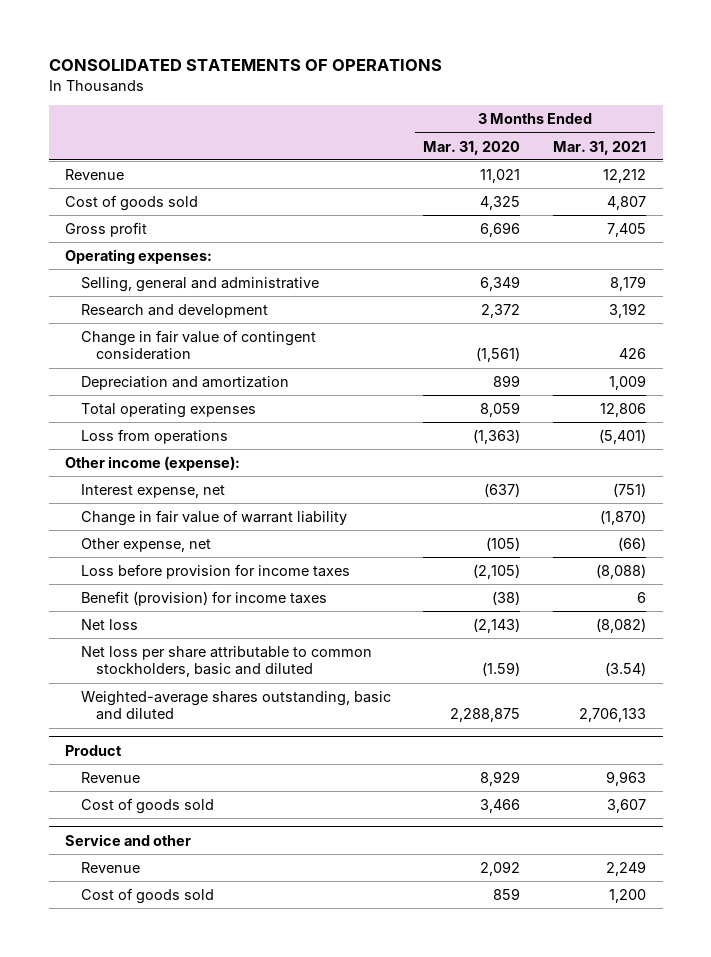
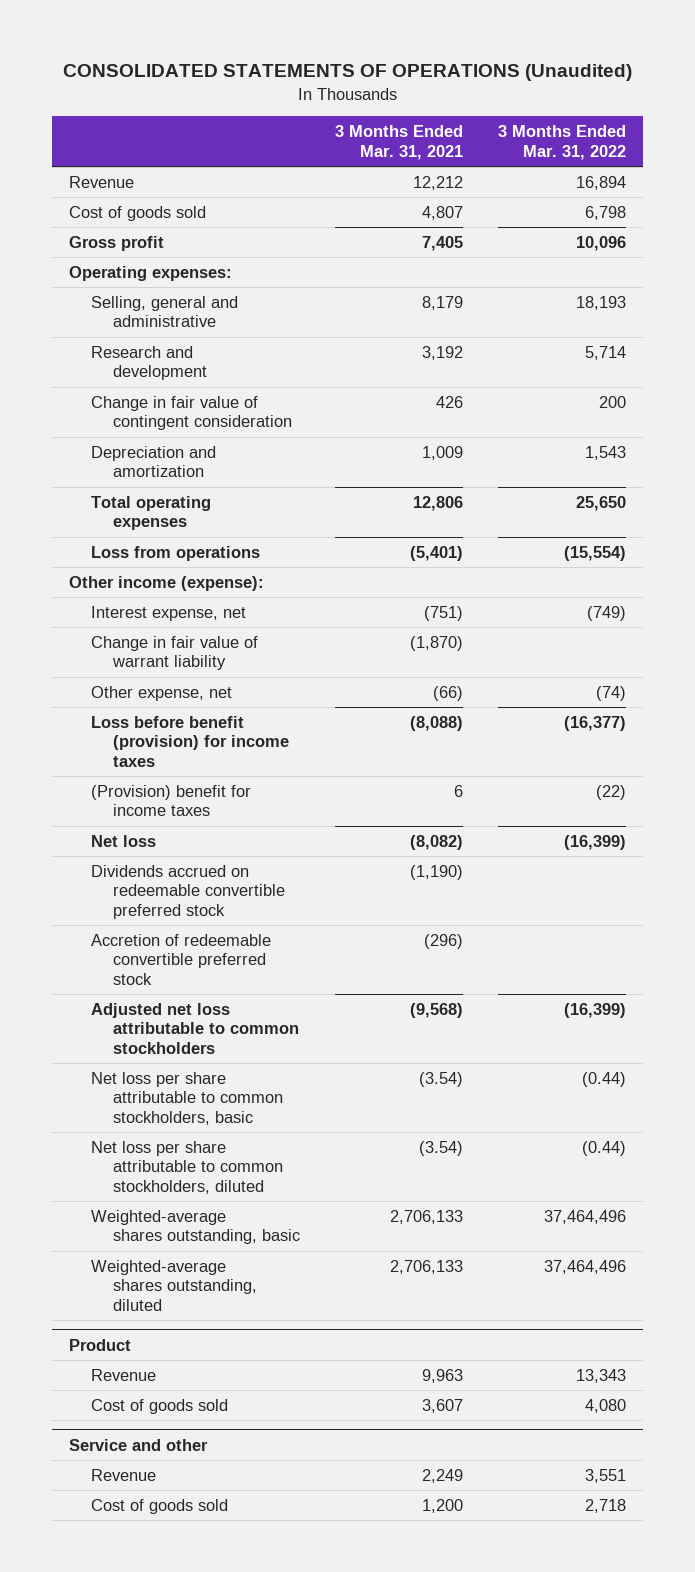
- CONSOLIDATED STATEMENTS OF OPERATIONS
+ CONSOLIDATED STATEMENTS OF OPERATIONS (Unaudited)
- | 3 Months Ended Mar. 31, 2020 | 3 Months Ended Mar. 31, 2021
+ | 3 Months Ended Mar. 31, 2021 | 3 Months Ended Mar. 31, 2022
- Loss before provision for income taxes | (2,105) | (8,088)
- Benefit (provision) for income taxes | (38) | 6
+ Loss before benefit (provision) for income taxes | (8,088) | (16,377)
+ (Provision) benefit for income taxes | 6 | (22)
- Net loss per share attributable to common stockholders, basic and diluted | (1.59) | (3.54)
- Weighted-average shares outstanding, basic and diluted | 2,288,875 | 2,706,133
+ Dividends accrued on redeemable convertible preferred stock | (1,190) |
+ Accretion of redeemable convertible preferred stock | (296) |
+ Adjusted net loss attributable to common stockholders | (9,568) | (16,399)
+ Net loss per share attributable to common stockholders, basic | (3.54) | (0.44)
+ Net loss per share attributable to common stockholders, diluted | (3.54) | (0.44)
+ Weighted-average shares outstanding, basic | 2,706,133 | 37,464,496
+ Weighted-average shares outstanding, diluted | 2,706,133 | 37,464,496

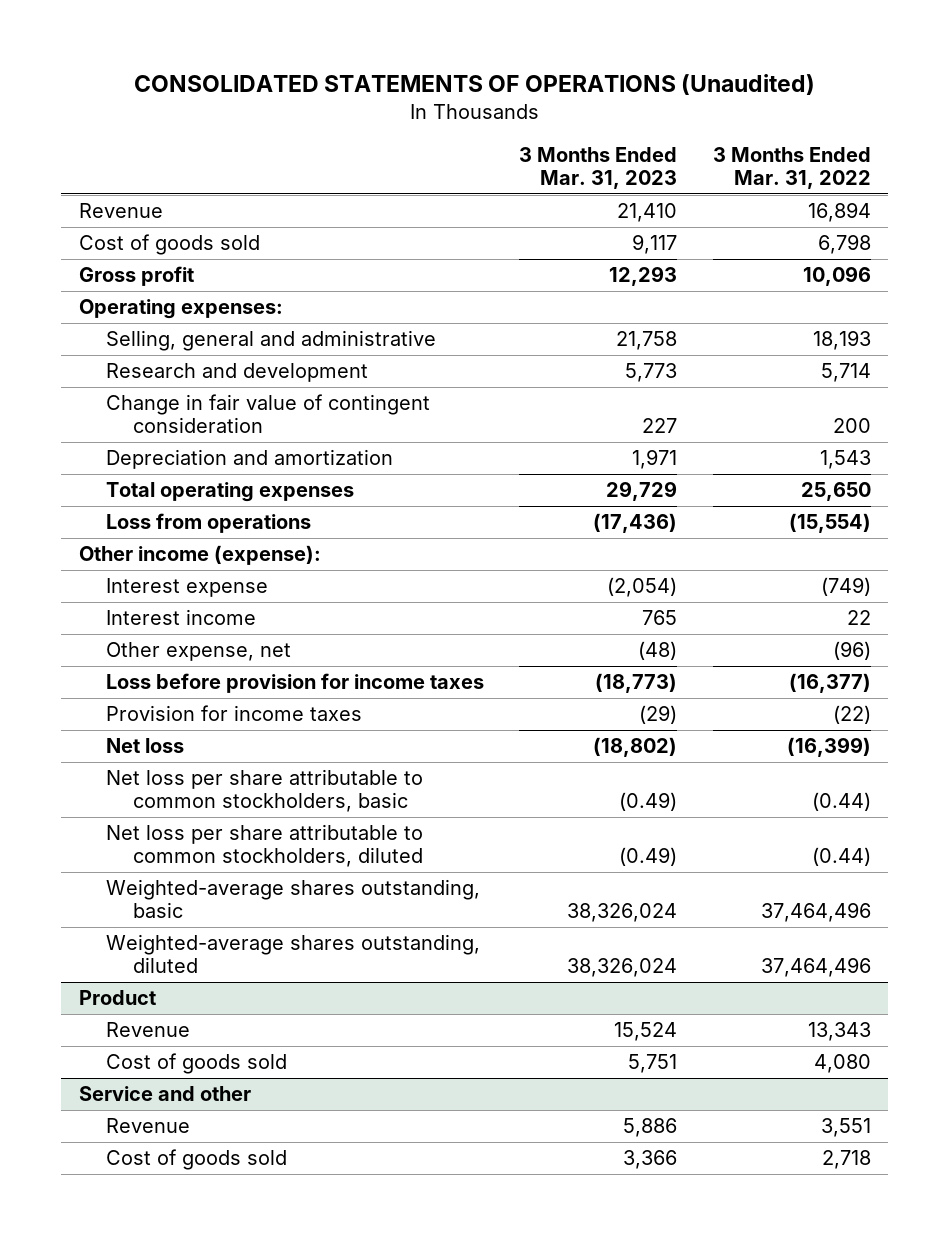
- | 3 Months Ended Mar. 31, 2021 | 3 Months Ended Mar. 31, 2022
+ | 3 Months Ended Mar. 31, 2023 | 3 Months Ended Mar. 31, 2022
- Interest expense, net | (751) | (749)
- Change in fair value of warrant liability | (1,870) |
- Other expense, net | (66) | (74)
- Loss before benefit (provision) for income taxes | (8,088) | (16,377)
- (Provision) benefit for income taxes | 6 | (22)
+ Interest expense | (2,054) | (749)
+ Interest income | 765 | 22
+ Other expense, net | (48) | (96)
+ Loss before provision for income taxes | (18,773) | (16,377)
+ Provision for income taxes | (29) | (22)
- Dividends accrued on redeemable convertible preferred stock | (1,190) |
- Accretion of redeemable convertible preferred stock | (296) |
- Adjusted net loss attributable to common stockholders | (9,568) | (16,399)

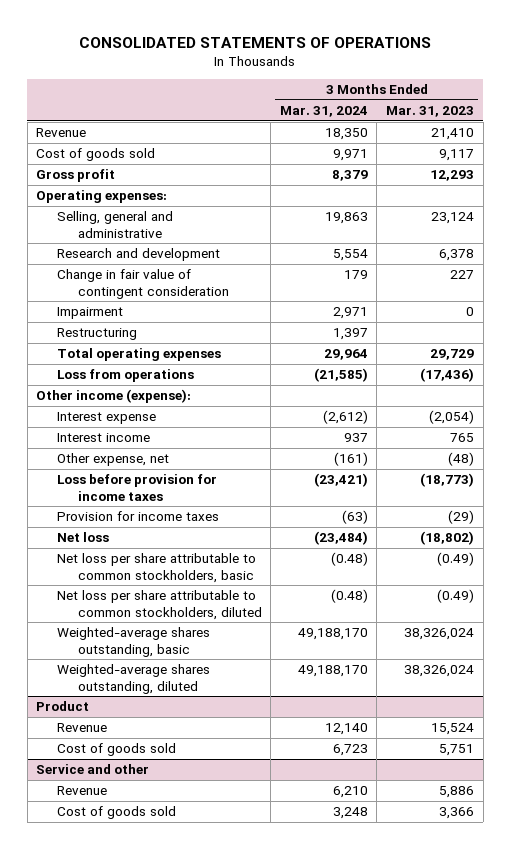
- CONSOLIDATED STATEMENTS OF OPERATIONS (Unaudited)
+ CONSOLIDATED STATEMENTS OF OPERATIONS
- | 3 Months Ended Mar. 31, 2023 | 3 Months Ended Mar. 31, 2022
+ | 3 Months Ended Mar. 31, 2024 | 3 Months Ended Mar. 31, 2023
- Selling, general and administrative | 21,758 | 18,193
- Research and development | 5,773 | 5,714
+ Selling, general and administrative | 19,863 | 23,124
+ Research and development | 5,554 | 6,378
- Depreciation and amortization | 1,971 | 1,543
+ Impairment | 2,971 | 0
+ Restructuring | 1,397 |

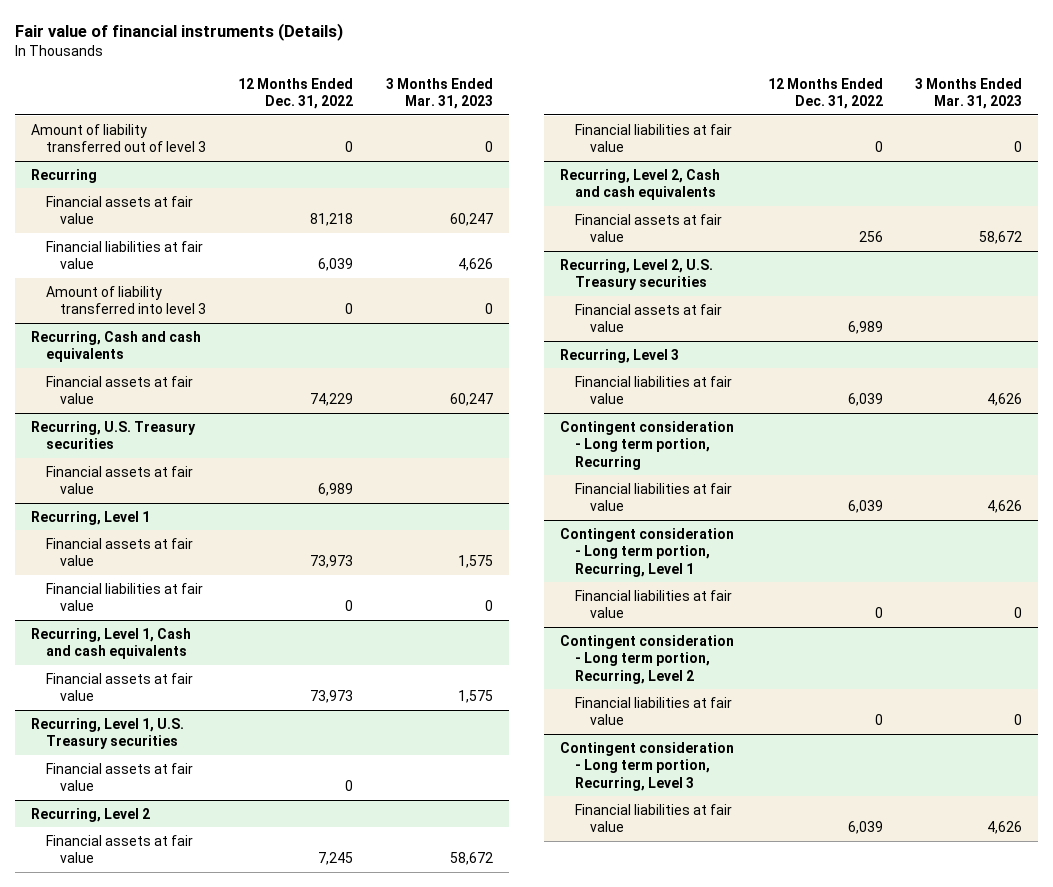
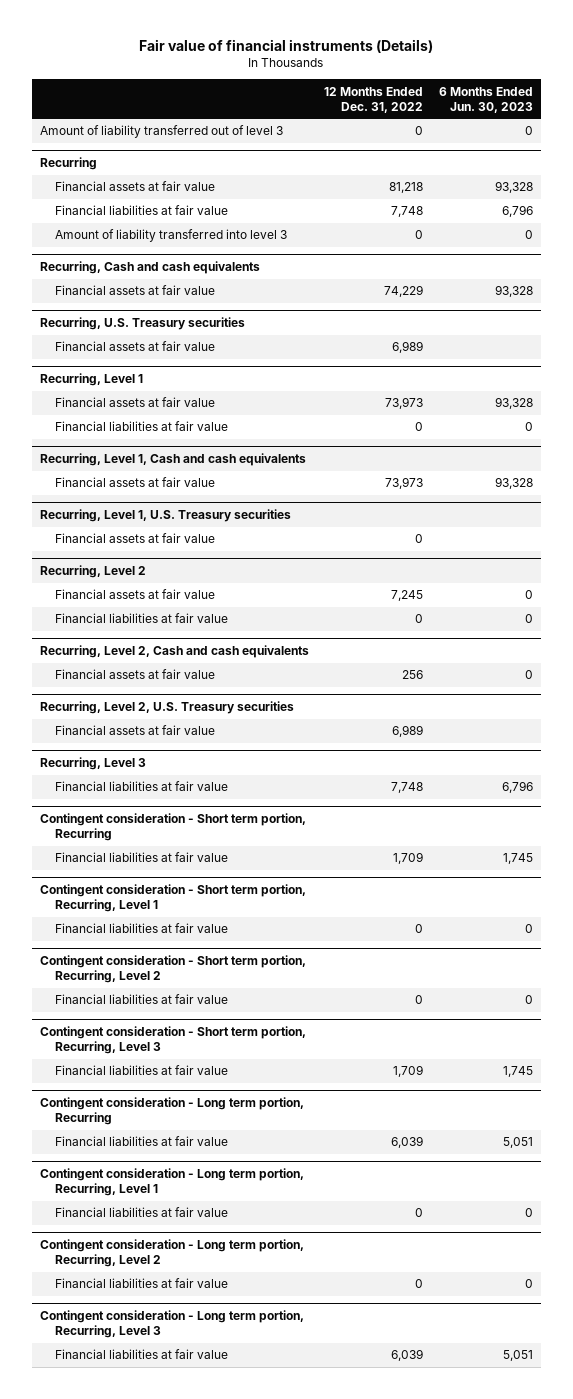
- | 12 Months Ended Dec. 31, 2022 | 3 Months Ended Mar. 31, 2023
+ | 12 Months Ended Dec. 31, 2022 | 6 Months Ended Jun. 30, 2023
@ Recurring
- Financial liabilities at fair value | 6,039 | 4,626
+ Financial liabilities at fair value | 7,748 | 6,796
@ Recurring, Level 3
- Financial liabilities at fair value | 6,039 | 4,626
+ Financial liabilities at fair value | 7,748 | 6,796
+ Contingent consideration - Short term portion, Recurring
+ Financial liabilities at fair value | 1,709 | 1,745
+ Contingent consideration - Short term portion, Recurring, Level 1
+ Financial liabilities at fair value | 0 | 0
+ Contingent consideration - Short term portion, Recurring, Level 2
+ Financial liabilities at fair value | 0 | 0
+ Contingent consideration - Short term portion, Recurring, Level 3
+ Financial liabilities at fair value | 1,709 | 1,745

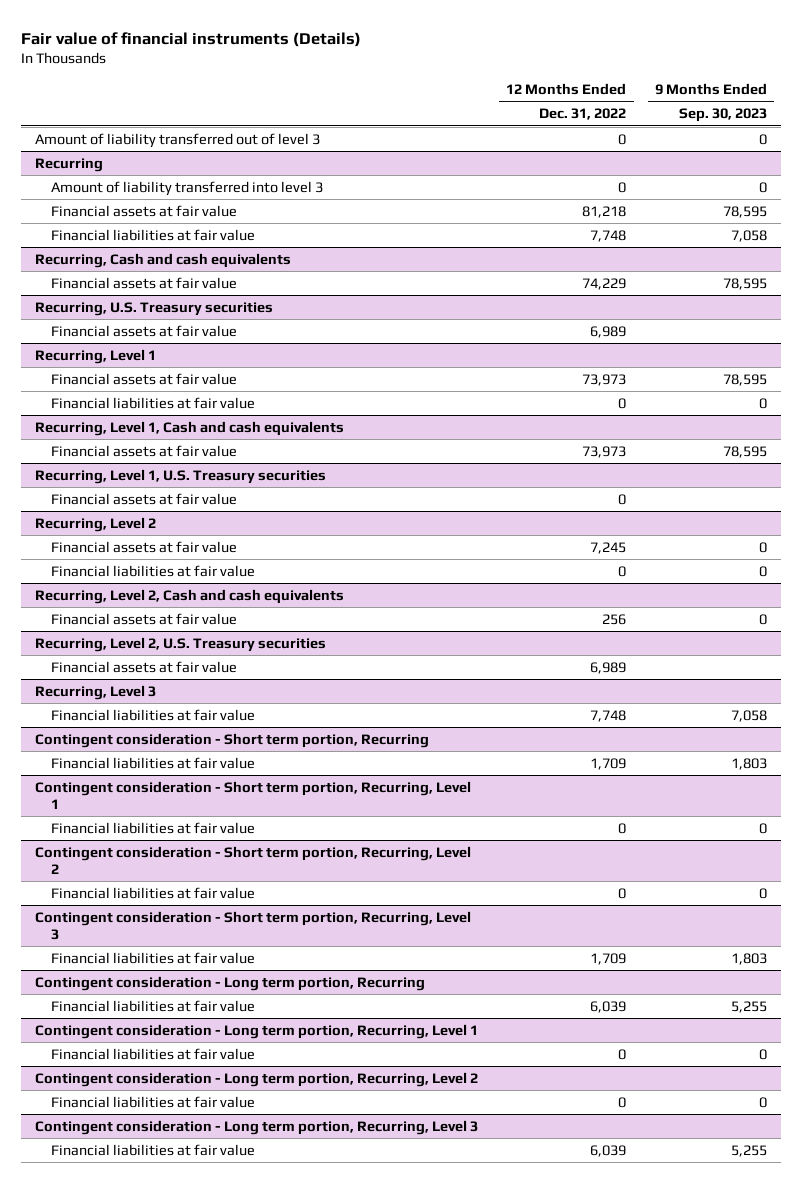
- | 12 Months Ended Dec. 31, 2022 | 6 Months Ended Jun. 30, 2023
+ | 12 Months Ended Dec. 31, 2022 | 9 Months Ended Sep. 30, 2023
@ Recurring
moved up: Amount of liability transferred into level 3 | 0 | 0

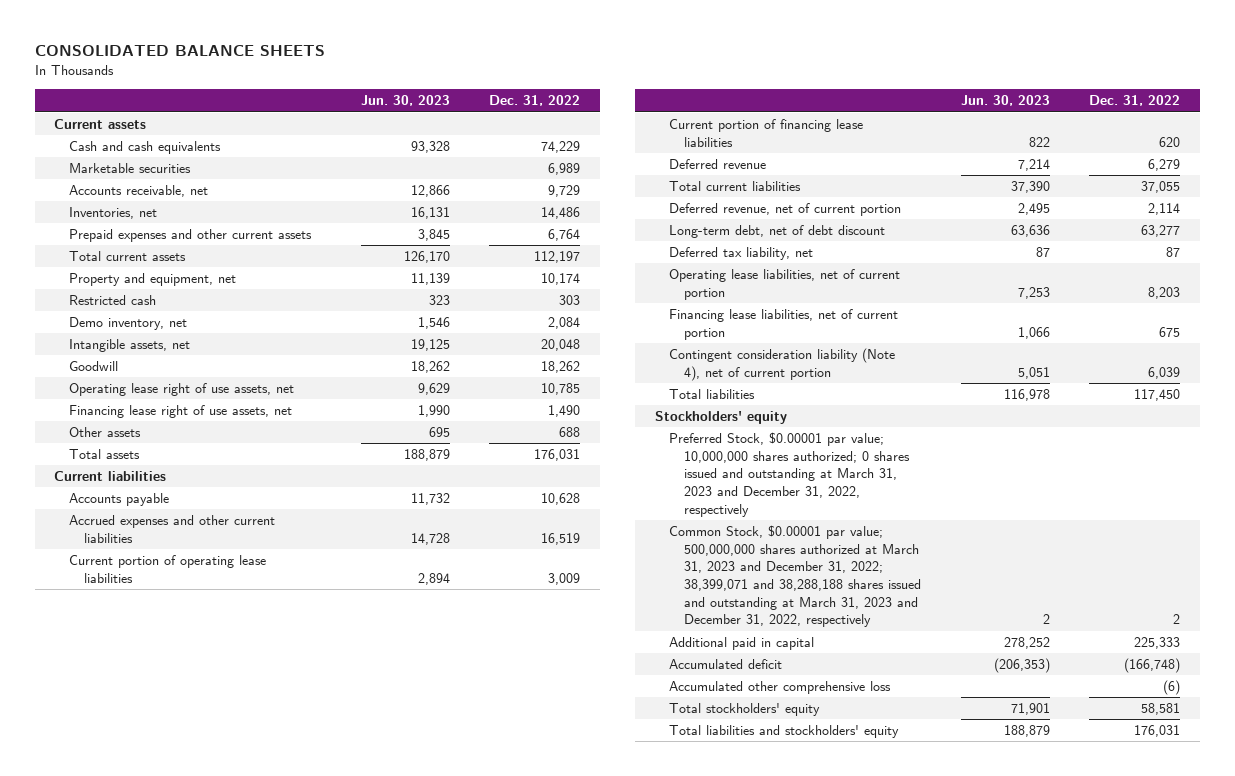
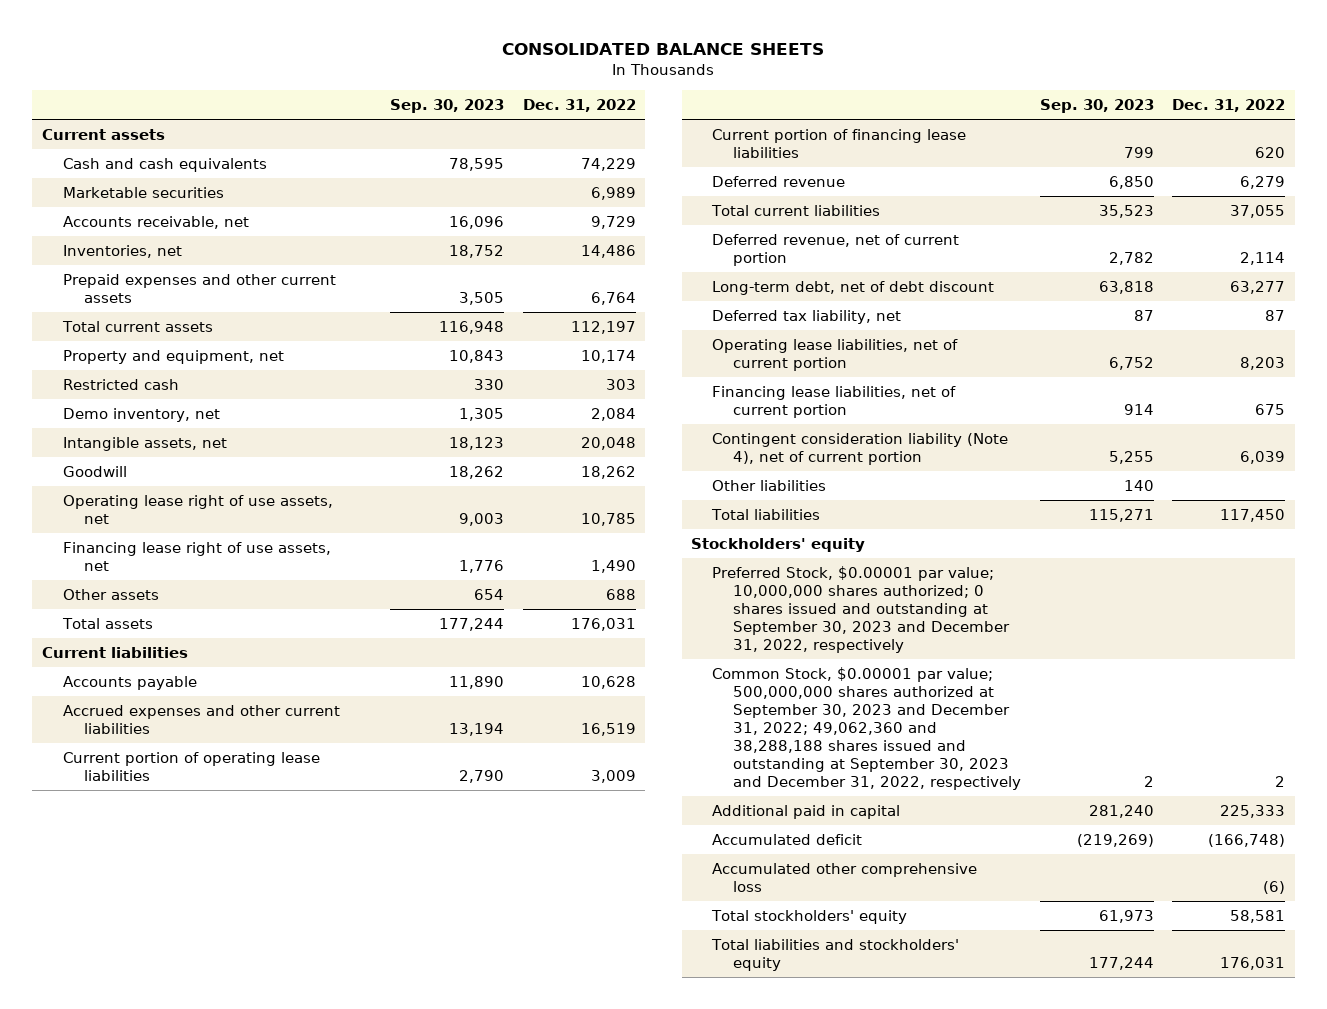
- | Jun. 30, 2023 | Dec. 31, 2022
+ | Sep. 30, 2023 | Dec. 31, 2022
+ Other liabilities | 140 |
- Preferred Stock, $0.00001 par value; 10,000,000 shares authorized; 0 shares issued and outstanding at March 31, 2023 and December 31, 2022, respectively
- Common Stock, $0.00001 par value; 500,000,000 shares authorized at March 31, 2023 and December 31, 2022; 38,399,071 and 38,288,188 shares issued and outstanding at March 31, 2023 and December 31, 2022, respectively | 2 | 2
+ Preferred Stock, $0.00001 par value; 10,000,000 shares authorized; 0 shares issued and outstanding at September 30, 2023 and December 31, 2022, respectively
+ Common Stock, $0.00001 par value; 500,000,000 shares authorized at September 30, 2023 and December 31, 2022; 49,062,360 and 38,288,188 shares issued and outstanding at September 30, 2023 and December 31, 2022, respectively | 2 | 2

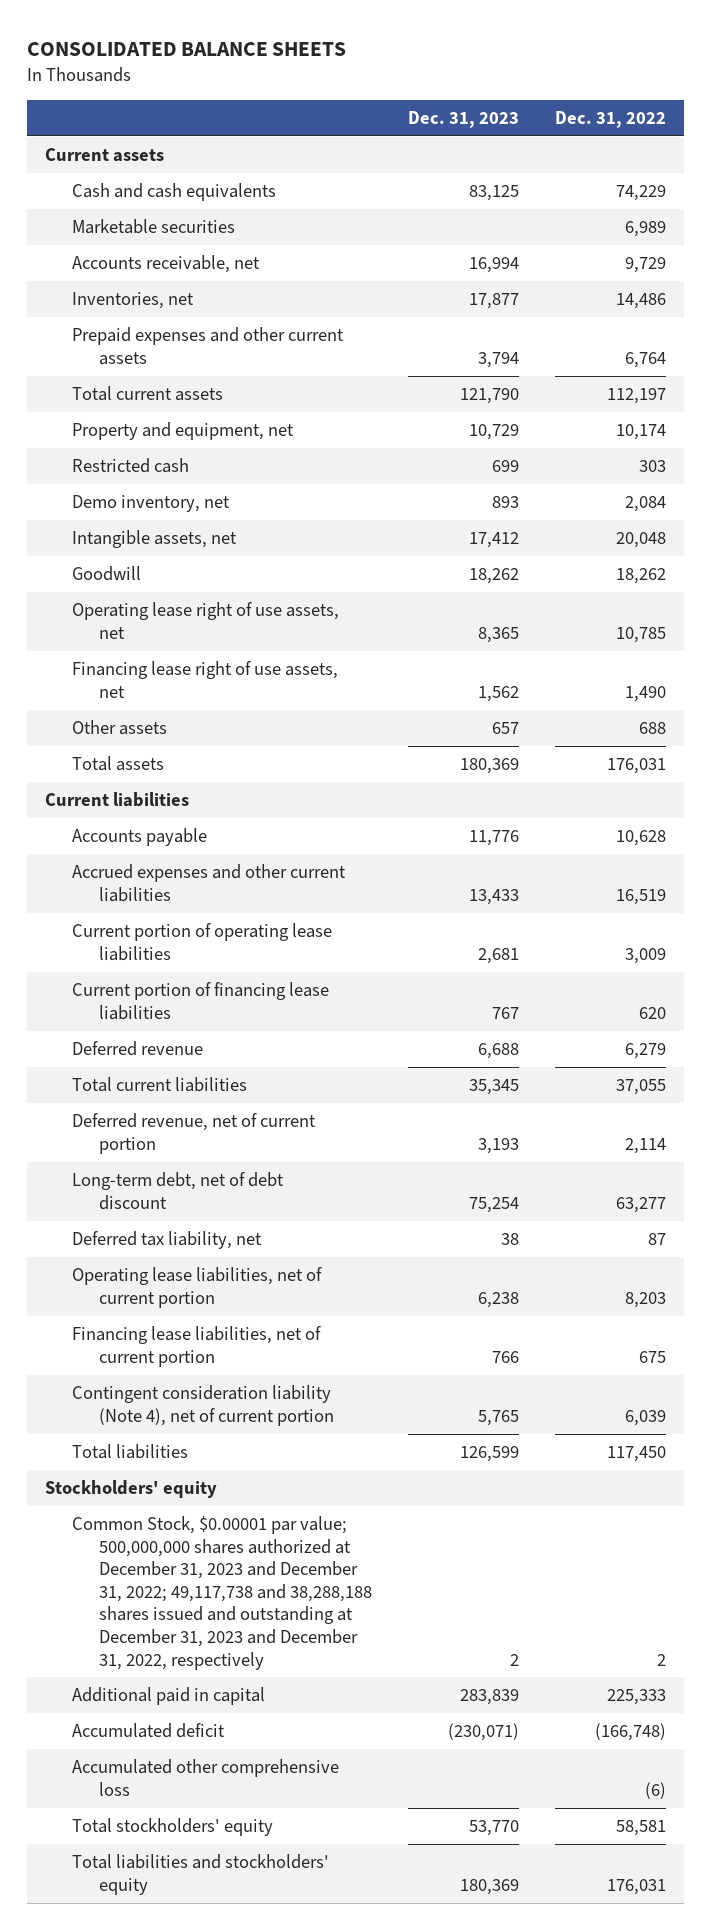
- | Sep. 30, 2023 | Dec. 31, 2022
+ | Dec. 31, 2023 | Dec. 31, 2022
- Other liabilities | 140 |
- Preferred Stock, $0.00001 par value; 10,000,000 shares authorized; 0 shares issued and outstanding at September 30, 2023 and December 31, 2022, respectively
- Common Stock, $0.00001 par value; 500,000,000 shares authorized at September 30, 2023 and December 31, 2022; 49,062,360 and 38,288,188 shares issued and outstanding at September 30, 2023 and December 31, 2022, respectively | 2 | 2
+ Common Stock, $0.00001 par value; 500,000,000 shares authorized at December 31, 2023 and December 31, 2022; 49,117,738 and 38,288,188 shares issued and outstanding at December 31, 2023 and December 31, 2022, respectively | 2 | 2

